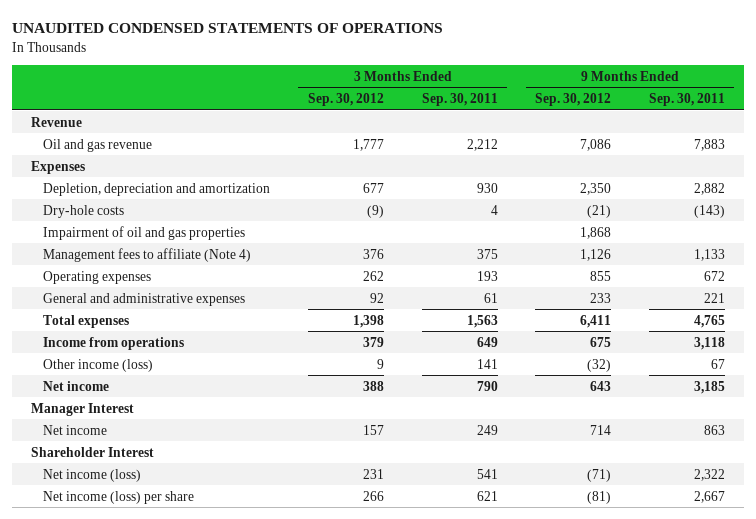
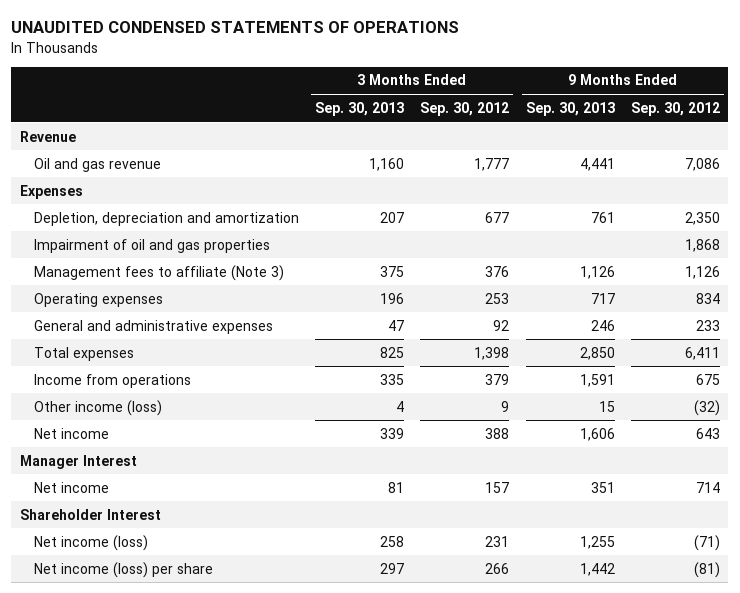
- | 3 Months Ended Sep. 30, 2012 | 3 Months Ended Sep. 30, 2011 | 9 Months Ended Sep. 30, 2012 | 9 Months Ended Sep. 30, 2011
+ | 3 Months Ended Sep. 30, 2013 | 3 Months Ended Sep. 30, 2012 | 9 Months Ended Sep. 30, 2013 | 9 Months Ended Sep. 30, 2012
- Dry-hole costs | (9) | 4 | (21) | (143)
- Management fees to affiliate (Note 4) | 376 | 375 | 1,126 | 1,133
- Operating expenses | 262 | 193 | 855 | 672
+ Management fees to affiliate (Note 3) | 375 | 376 | 1,126 | 1,126
+ Operating expenses | 196 | 253 | 717 | 834

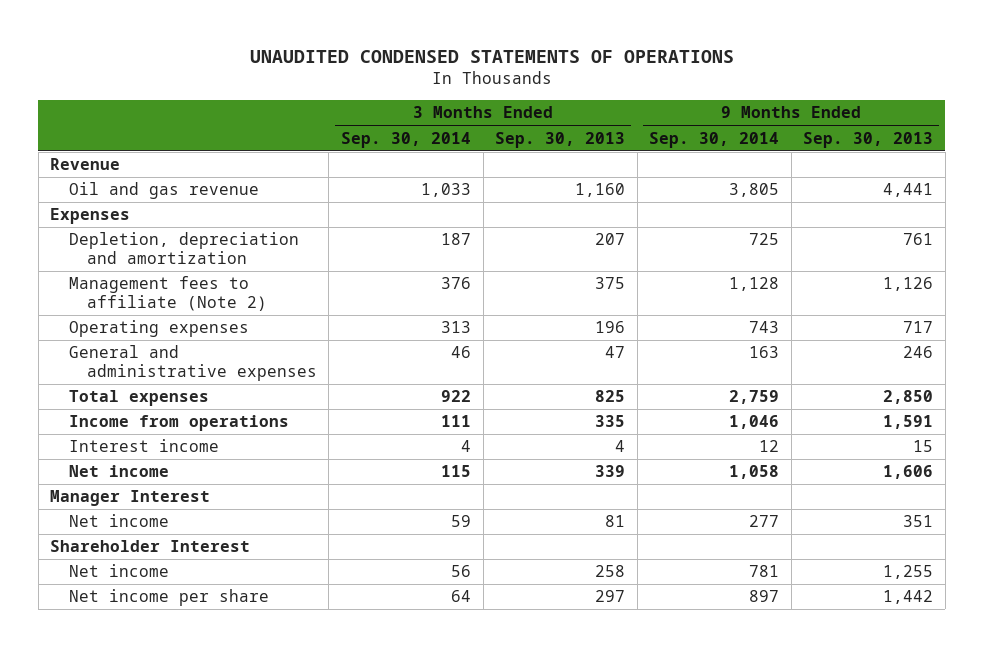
- | 3 Months Ended Sep. 30, 2013 | 3 Months Ended Sep. 30, 2012 | 9 Months Ended Sep. 30, 2013 | 9 Months Ended Sep. 30, 2012
+ | 3 Months Ended Sep. 30, 2014 | 3 Months Ended Sep. 30, 2013 | 9 Months Ended Sep. 30, 2014 | 9 Months Ended Sep. 30, 2013
- Impairment of oil and gas properties | | | | 1,868
- Management fees to affiliate (Note 3) | 375 | 376 | 1,126 | 1,126
+ Management fees to affiliate (Note 2) | 376 | 375 | 1,128 | 1,126
- Other income (loss) | 4 | 9 | 15 | (32)
+ Interest income | 4 | 4 | 12 | 15
- Net income (loss) | 258 | 231 | 1,255 | (71)
- Net income (loss) per share | 297 | 266 | 1,442 | (81)
+ Net income | 56 | 258 | 781 | 1,255
+ Net income per share | 64 | 297 | 897 | 1,442

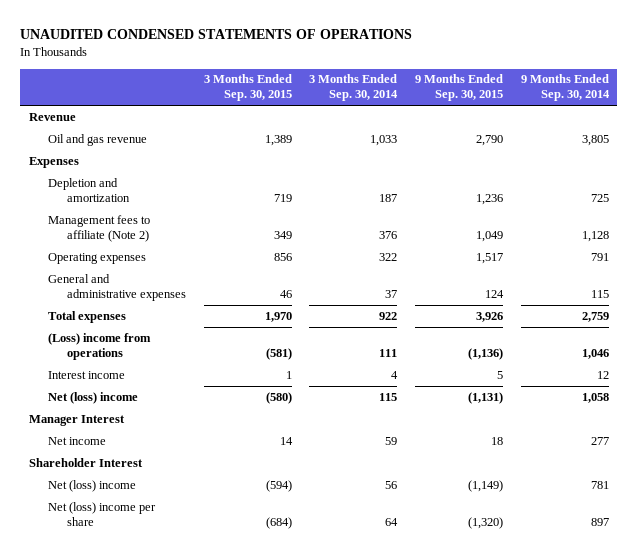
- | 3 Months Ended Sep. 30, 2014 | 3 Months Ended Sep. 30, 2013 | 9 Months Ended Sep. 30, 2014 | 9 Months Ended Sep. 30, 2013
+ | 3 Months Ended Sep. 30, 2015 | 3 Months Ended Sep. 30, 2014 | 9 Months Ended Sep. 30, 2015 | 9 Months Ended Sep. 30, 2014
- Depletion, depreciation and amortization | 187 | 207 | 725 | 761
+ Depletion and amortization | 719 | 187 | 1,236 | 725
- Operating expenses | 313 | 196 | 743 | 717
- General and administrative expenses | 46 | 47 | 163 | 246
+ Operating expenses | 856 | 322 | 1,517 | 791
+ General and administrative expenses | 46 | 37 | 124 | 115
- Income from operations | 111 | 335 | 1,046 | 1,591
+ (Loss) income from operations | (581) | 111 | (1,136) | 1,046
- Net income | 115 | 339 | 1,058 | 1,606
+ Net (loss) income | (580) | 115 | (1,131) | 1,058
- Net income | 56 | 258 | 781 | 1,255
- Net income per share | 64 | 297 | 897 | 1,442
+ Net (loss) income | (594) | 56 | (1,149) | 781
+ Net (loss) income per share | (684) | 64 | (1,320) | 897

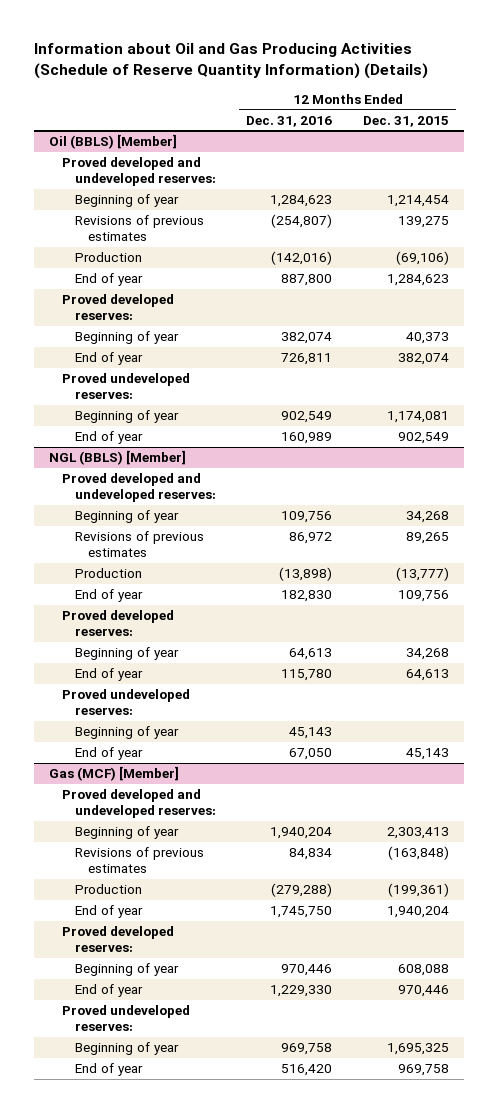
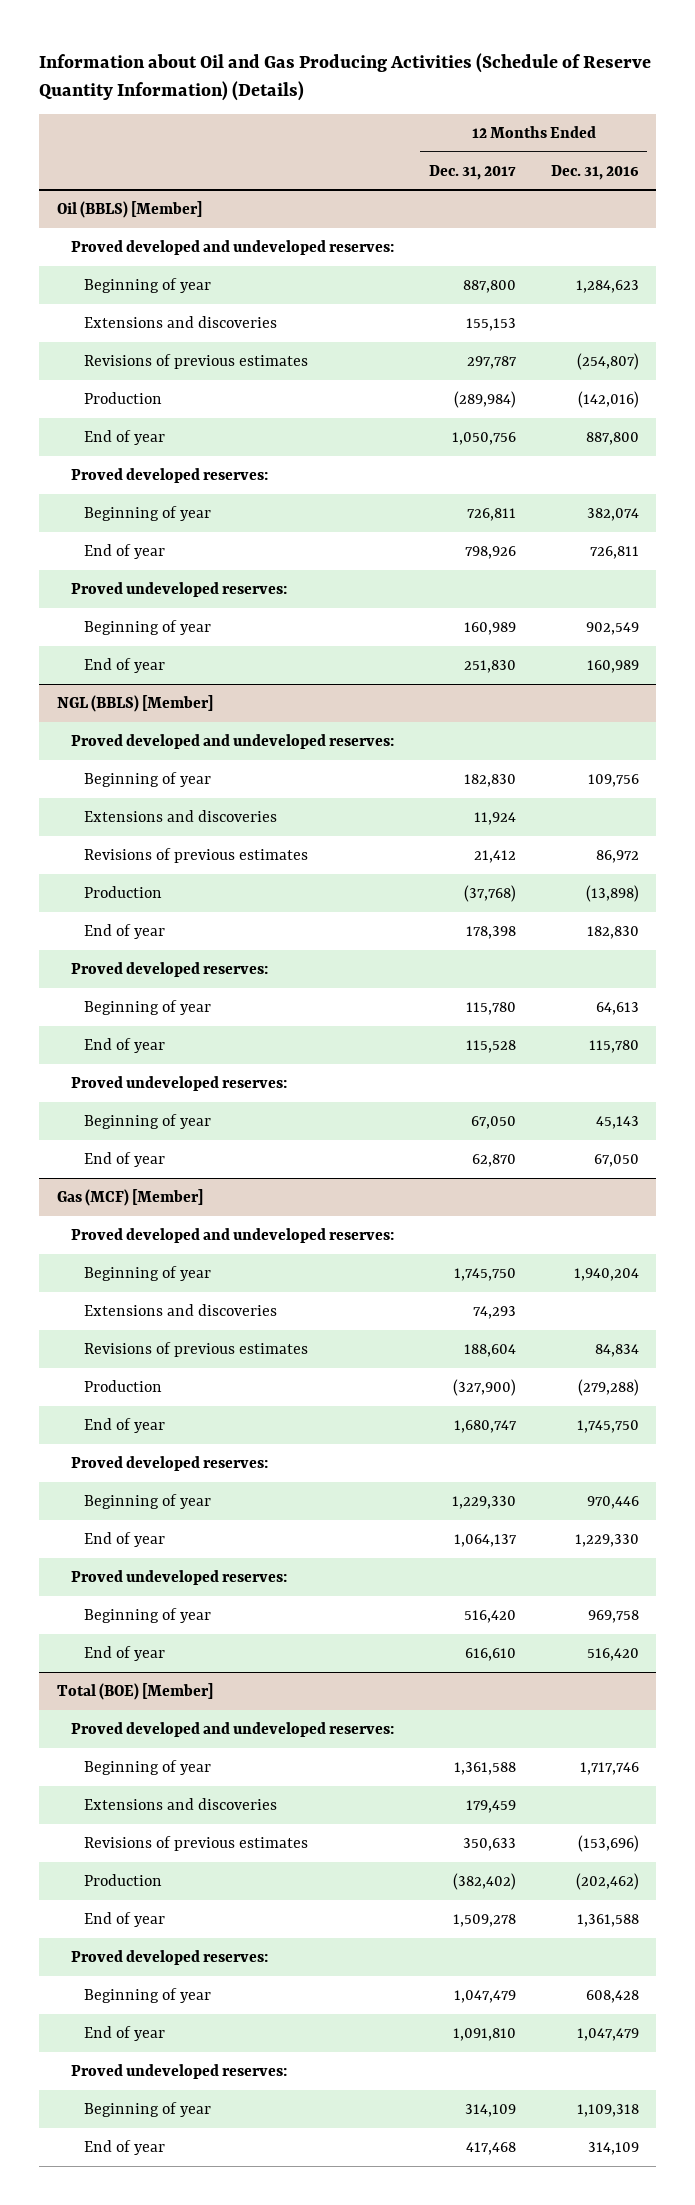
- | 12 Months Ended Dec. 31, 2016 | 12 Months Ended Dec. 31, 2015
+ | 12 Months Ended Dec. 31, 2017 | 12 Months Ended Dec. 31, 2016
@ Oil (BBLS) [Member]
+ Extensions and discoveries | 155,153 |
@ NGL (BBLS) [Member]
+ Extensions and discoveries | 11,924 |
@ Gas (MCF) [Member]
+ Extensions and discoveries | 74,293 |
+ Total (BOE) [Member]
+ Proved developed and undeveloped reserves:
+ Beginning of year | 1,361,588 | 1,717,746
+ Extensions and discoveries | 179,459 |
+ Revisions of previous estimates | 350,633 | (153,696)
+ Production | (382,402) | (202,462)
+ End of year | 1,509,278 | 1,361,588
+ Proved developed reserves:
+ Beginning of year | 1,047,479 | 608,428
+ End of year | 1,091,810 | 1,047,479
+ Proved undeveloped reserves:
+ Beginning of year | 314,109 | 1,109,318
+ End of year | 417,468 | 314,109

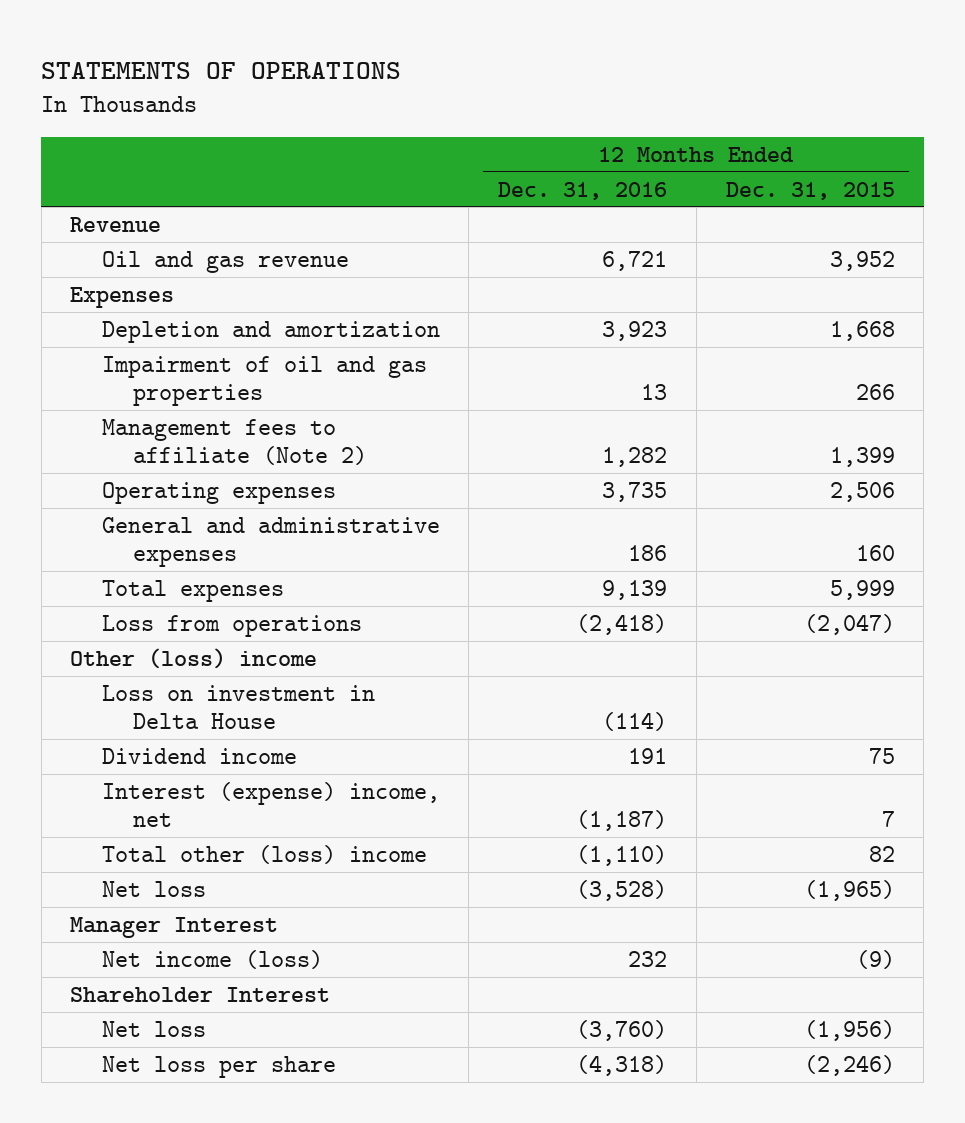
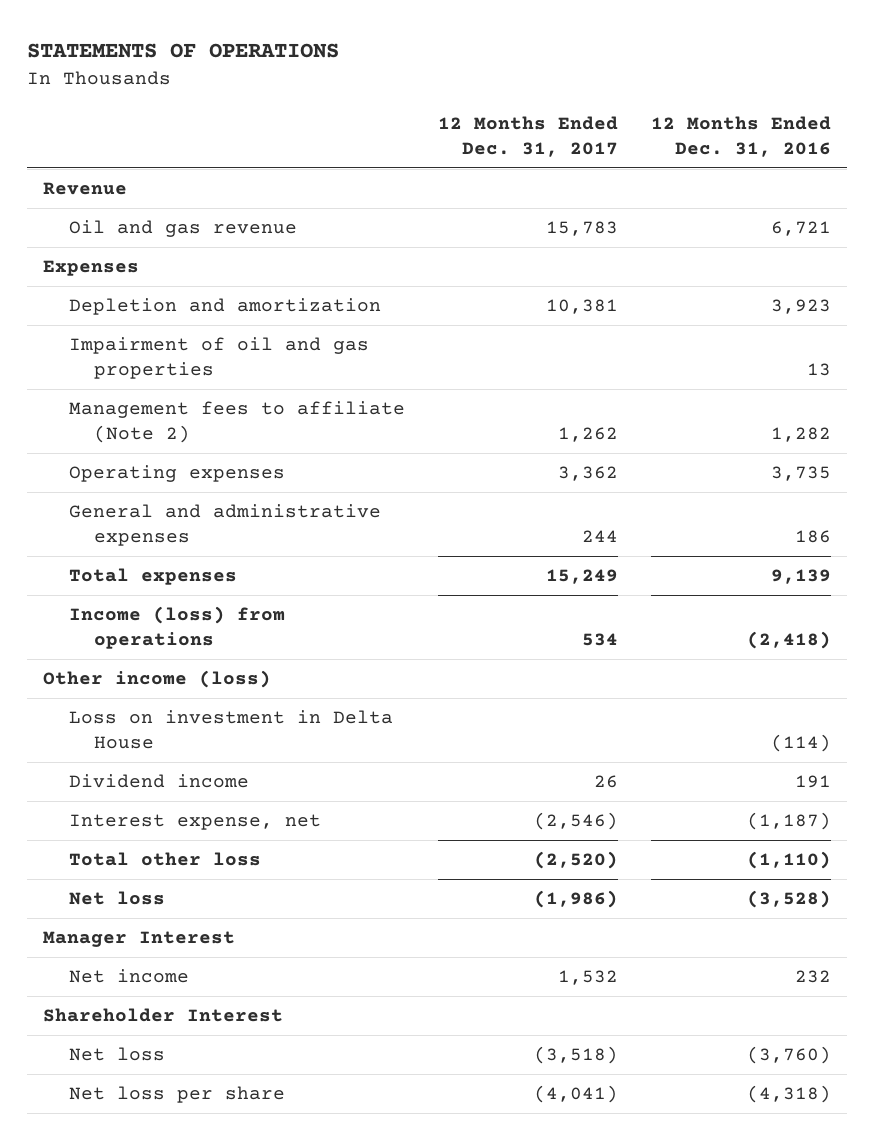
- | 12 Months Ended Dec. 31, 2016 | 12 Months Ended Dec. 31, 2015
+ | 12 Months Ended Dec. 31, 2017 | 12 Months Ended Dec. 31, 2016
- Loss from operations | (2,418) | (2,047)
- Other (loss) income
+ Income (loss) from operations | 534 | (2,418)
+ Other income (loss)
- Interest (expense) income, net | (1,187) | 7
- Total other (loss) income | (1,110) | 82
+ Interest expense, net | (2,546) | (1,187)
+ Total other loss | (2,520) | (1,110)
- Net income (loss) | 232 | (9)
+ Net income | 1,532 | 232

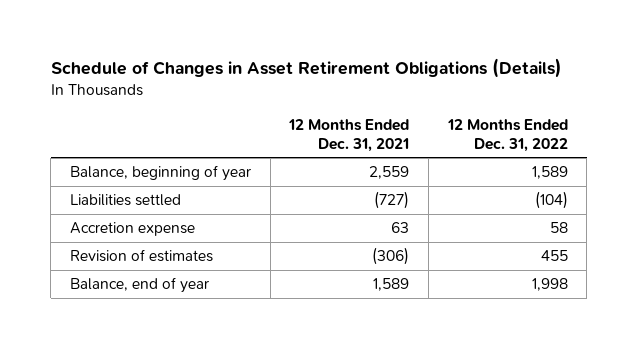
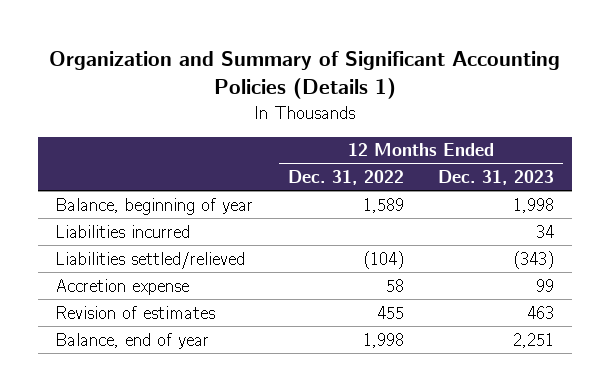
- Schedule of Changes in Asset Retirement Obligations (Details)
+ Organization and Summary of Significant Accounting Policies (Details 1)
- | 12 Months Ended Dec. 31, 2021 | 12 Months Ended Dec. 31, 2022
+ | 12 Months Ended Dec. 31, 2022 | 12 Months Ended Dec. 31, 2023
- Liabilities settled | (727) | (104)
+ Liabilities incurred | | 34
+ Liabilities settled/relieved | (104) | (343)

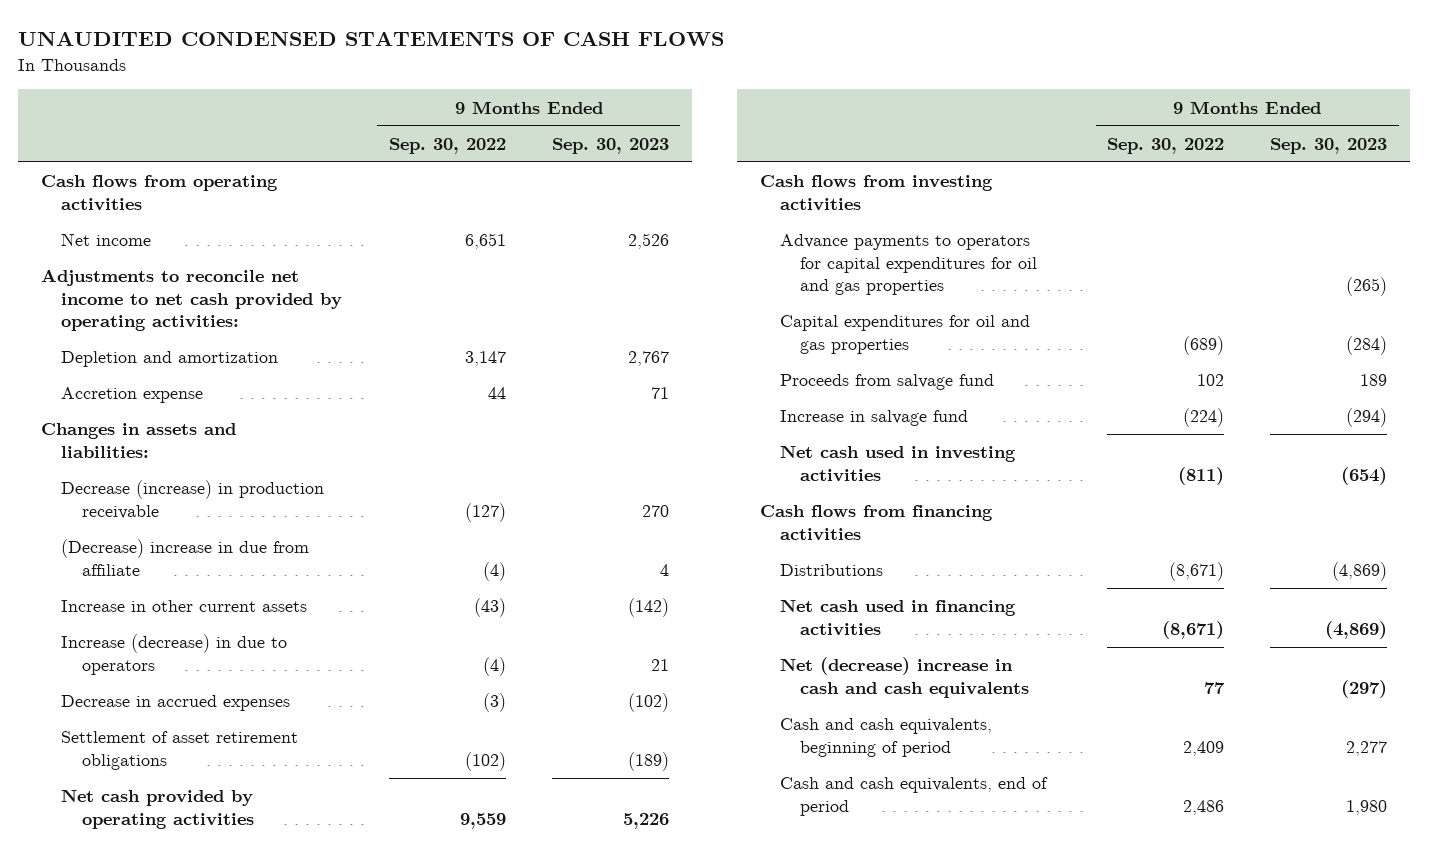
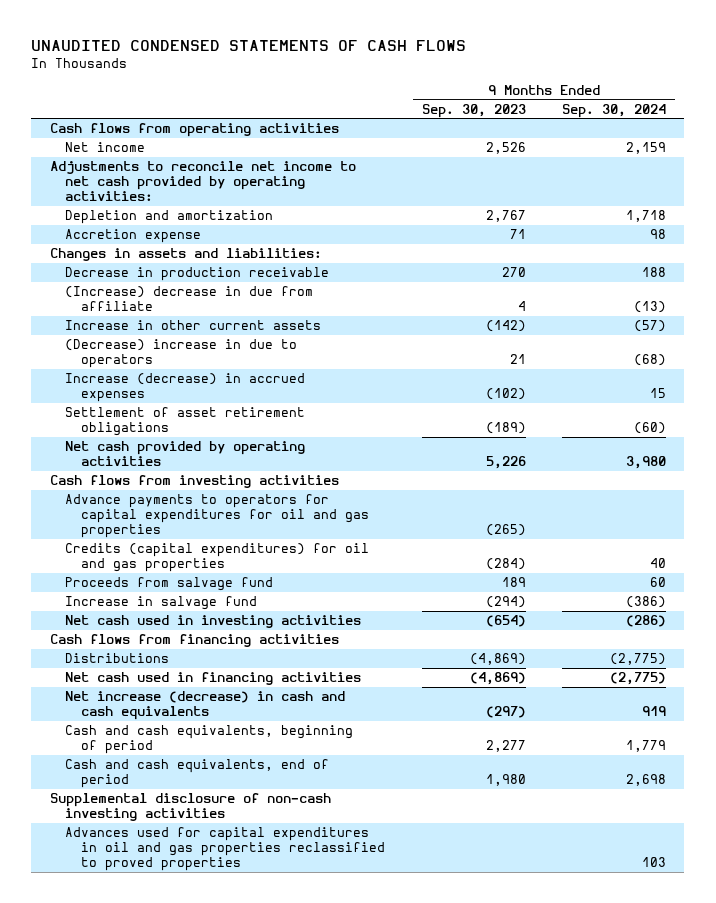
- | 9 Months Ended Sep. 30, 2022 | 9 Months Ended Sep. 30, 2023
+ | 9 Months Ended Sep. 30, 2023 | 9 Months Ended Sep. 30, 2024
- Decrease (increase) in production receivable | (127) | 270
- (Decrease) increase in due from affiliate | (4) | 4
+ Decrease in production receivable | 270 | 188
+ (Increase) decrease in due from affiliate | 4 | (13)
- Increase (decrease) in due to operators | (4) | 21
- Decrease in accrued expenses | (3) | (102)
+ (Decrease) increase in due to operators | 21 | (68)
+ Increase (decrease) in accrued expenses | (102) | 15
- Capital expenditures for oil and gas properties | (689) | (284)
+ Credits (capital expenditures) for oil and gas properties | (284) | 40
- Net (decrease) increase in cash and cash equivalents | 77 | (297)
+ Net increase (decrease) in cash and cash equivalents | (297) | 919
+ Supplemental disclosure of non-cash investing activities
+ Advances used for capital expenditures in oil and gas properties reclassified to proved properties | | 103

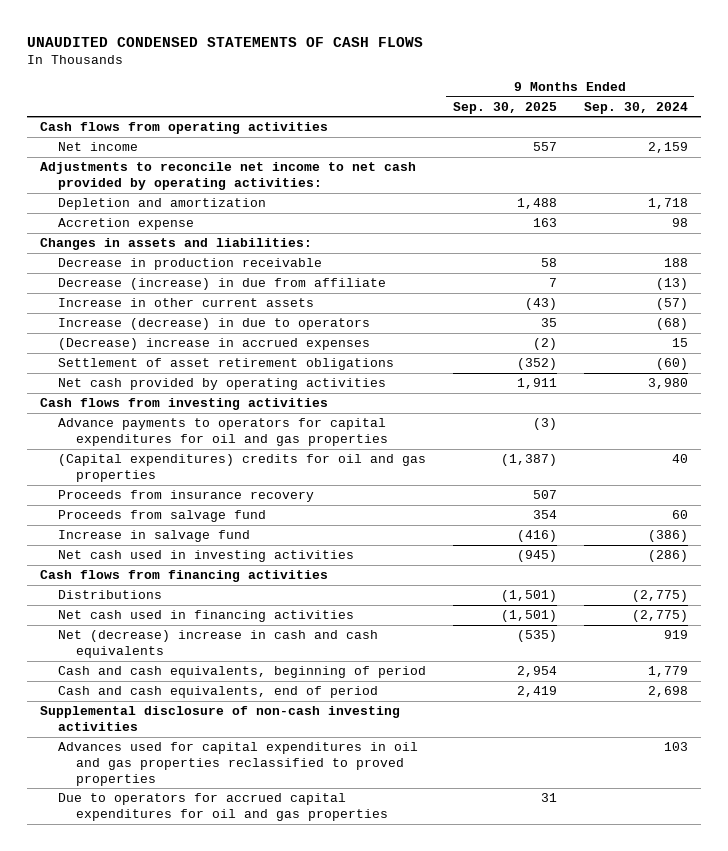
- | 9 Months Ended Sep. 30, 2023 | 9 Months Ended Sep. 30, 2024
+ | 9 Months Ended Sep. 30, 2025 | 9 Months Ended Sep. 30, 2024
- (Increase) decrease in due from affiliate | 4 | (13)
+ Decrease (increase) in due from affiliate | 7 | (13)
- (Decrease) increase in due to operators | 21 | (68)
- Increase (decrease) in accrued expenses | (102) | 15
+ Increase (decrease) in due to operators | 35 | (68)
+ (Decrease) increase in accrued expenses | (2) | 15
- Credits (capital expenditures) for oil and gas properties | (284) | 40
+ (Capital expenditures) credits for oil and gas properties | (1,387) | 40
+ Proceeds from insurance recovery | 507 |
- Net increase (decrease) in cash and cash equivalents | (297) | 919
+ Net (decrease) increase in cash and cash equivalents | (535) | 919
+ Due to operators for accrued capital expenditures for oil and gas properties | 31 |

